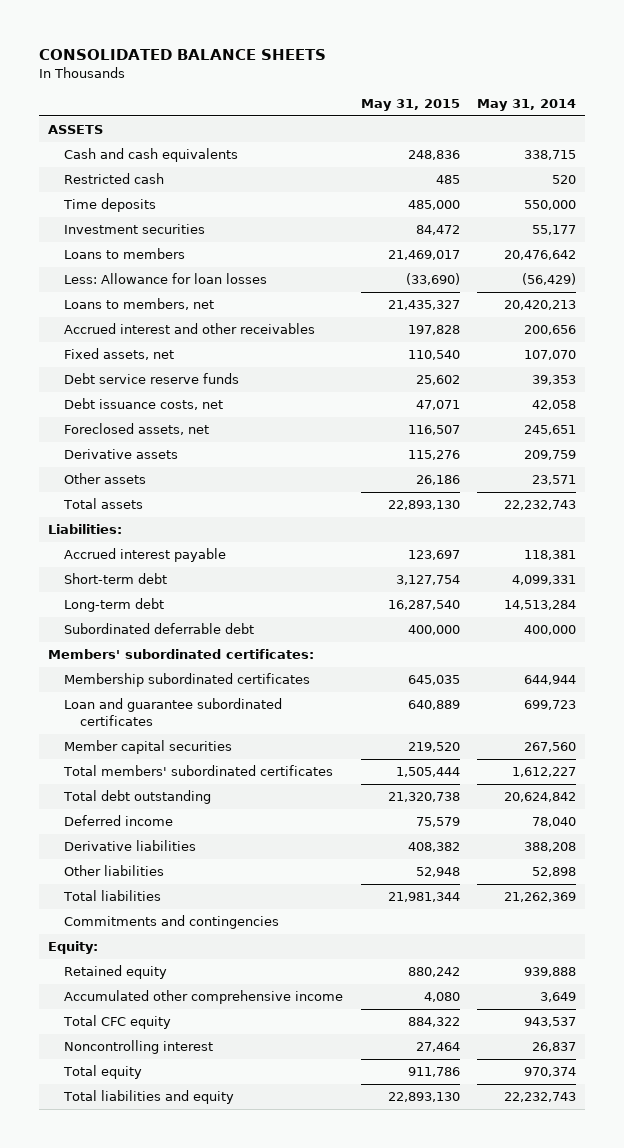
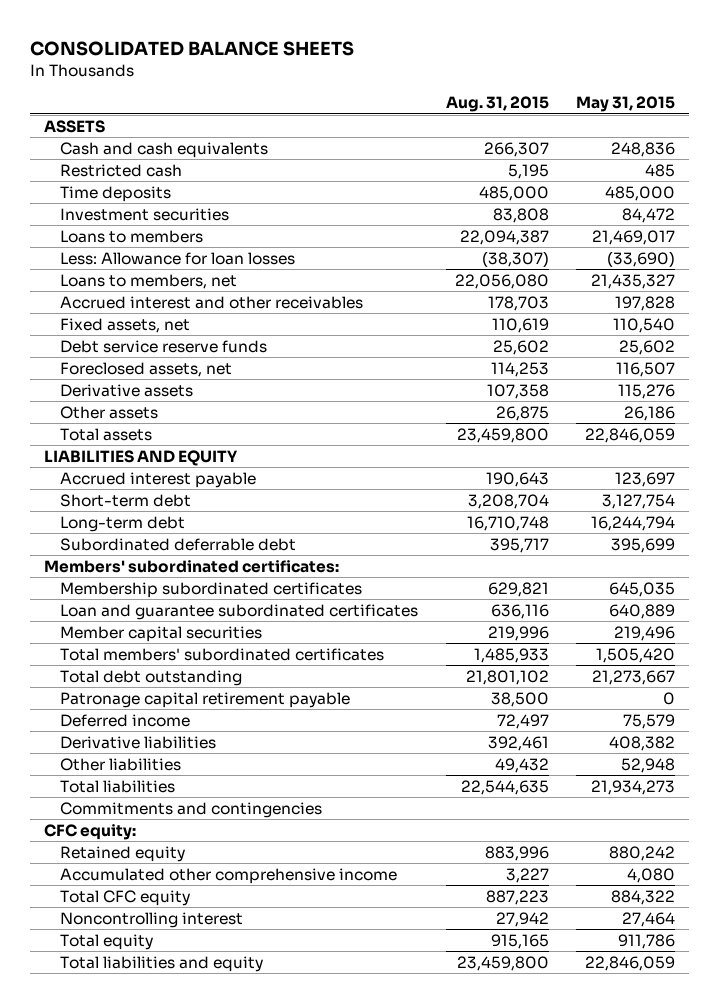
- | May 31, 2015 | May 31, 2014
+ | Aug. 31, 2015 | May 31, 2015
- Debt issuance costs, net | 47,071 | 42,058
- Total assets | 22,893,130 | 22,232,743
- Liabilities:
+ Total assets | 23,459,800 | 22,846,059
+ LIABILITIES AND EQUITY
- Long-term debt | 16,287,540 | 14,513,284
- Subordinated deferrable debt | 400,000 | 400,000
+ Long-term debt | 16,710,748 | 16,244,794
+ Subordinated deferrable debt | 395,717 | 395,699
- Member capital securities | 219,520 | 267,560
- Total members' subordinated certificates | 1,505,444 | 1,612,227
- Total debt outstanding | 21,320,738 | 20,624,842
+ Member capital securities | 219,996 | 219,496
+ Total members' subordinated certificates | 1,485,933 | 1,505,420
+ Total debt outstanding | 21,801,102 | 21,273,667
+ Patronage capital retirement payable | 38,500 | 0
- Total liabilities | 21,981,344 | 21,262,369
+ Total liabilities | 22,544,635 | 21,934,273
- Equity:
+ CFC equity:
- Total liabilities and equity | 22,893,130 | 22,232,743
+ Total liabilities and equity | 23,459,800 | 22,846,059

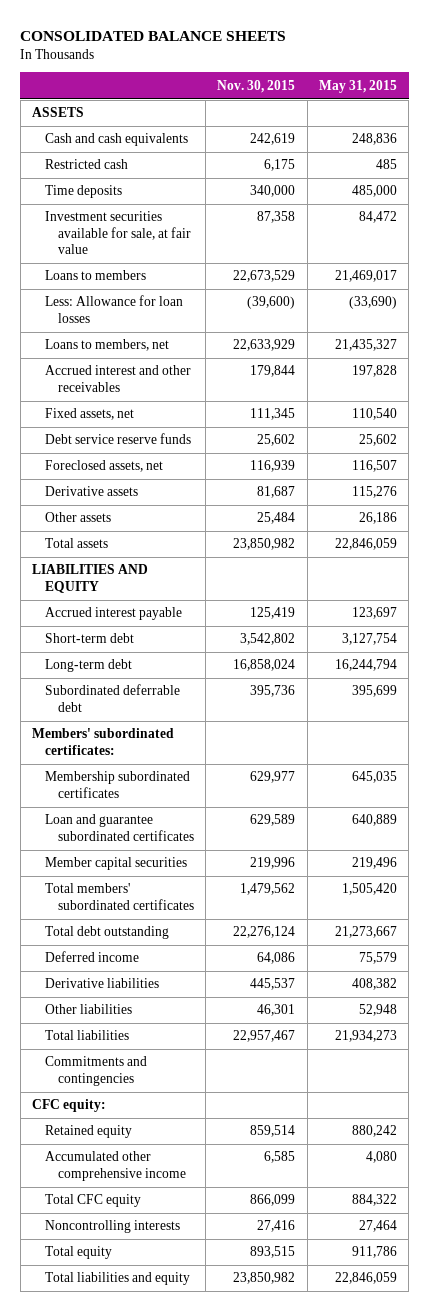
- | Aug. 31, 2015 | May 31, 2015
+ | Nov. 30, 2015 | May 31, 2015
- Investment securities | 83,808 | 84,472
+ Investment securities available for sale, at fair value | 87,358 | 84,472
- Patronage capital retirement payable | 38,500 | 0
- Noncontrolling interest | 27,942 | 27,464
+ Noncontrolling interests | 27,416 | 27,464

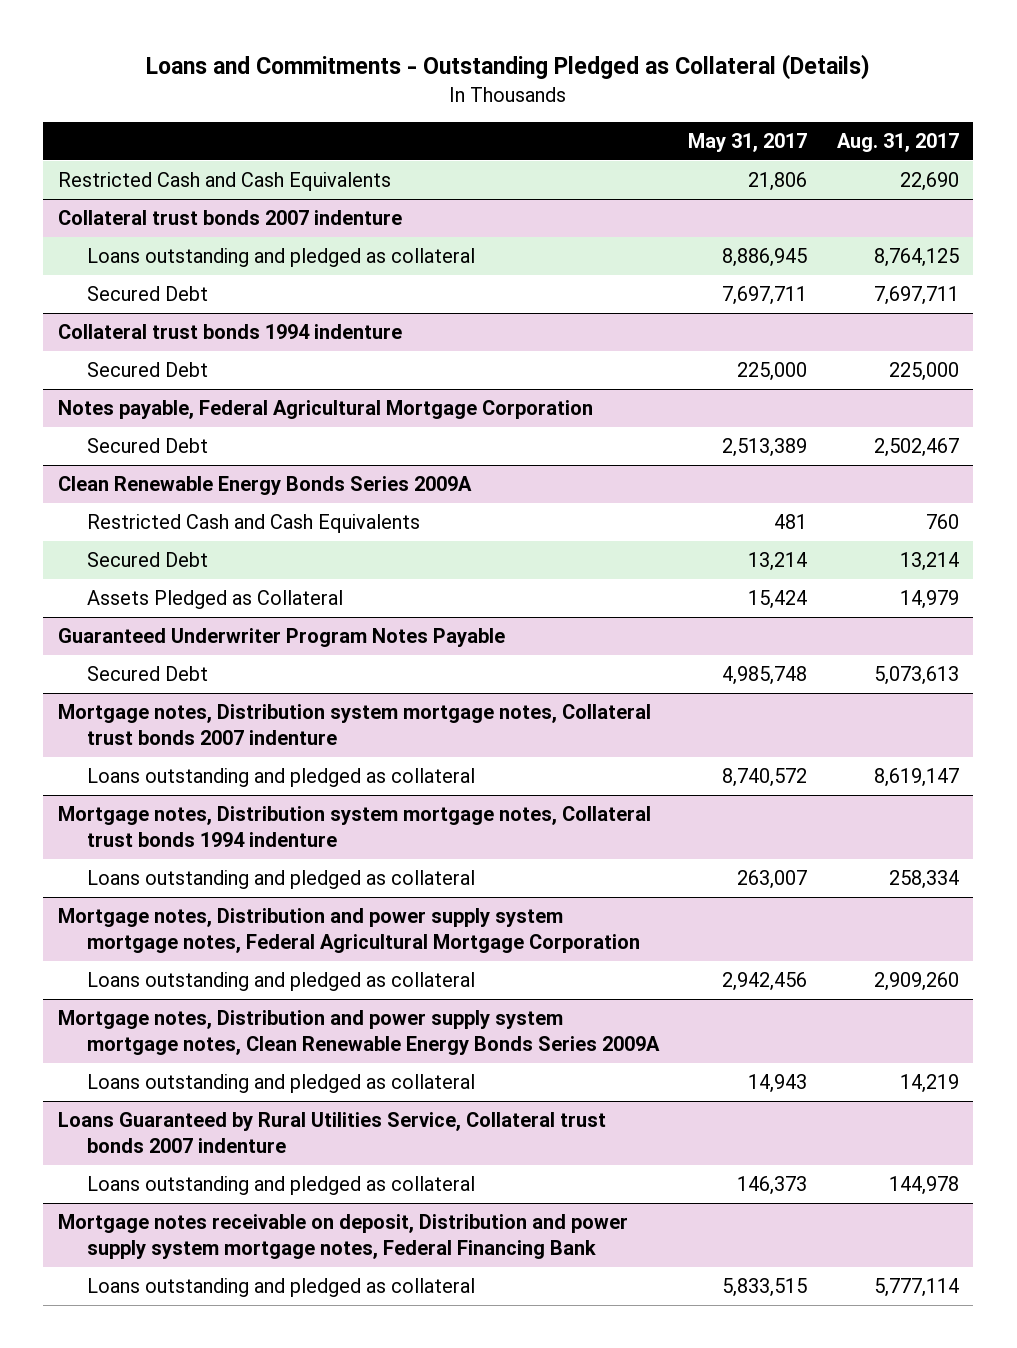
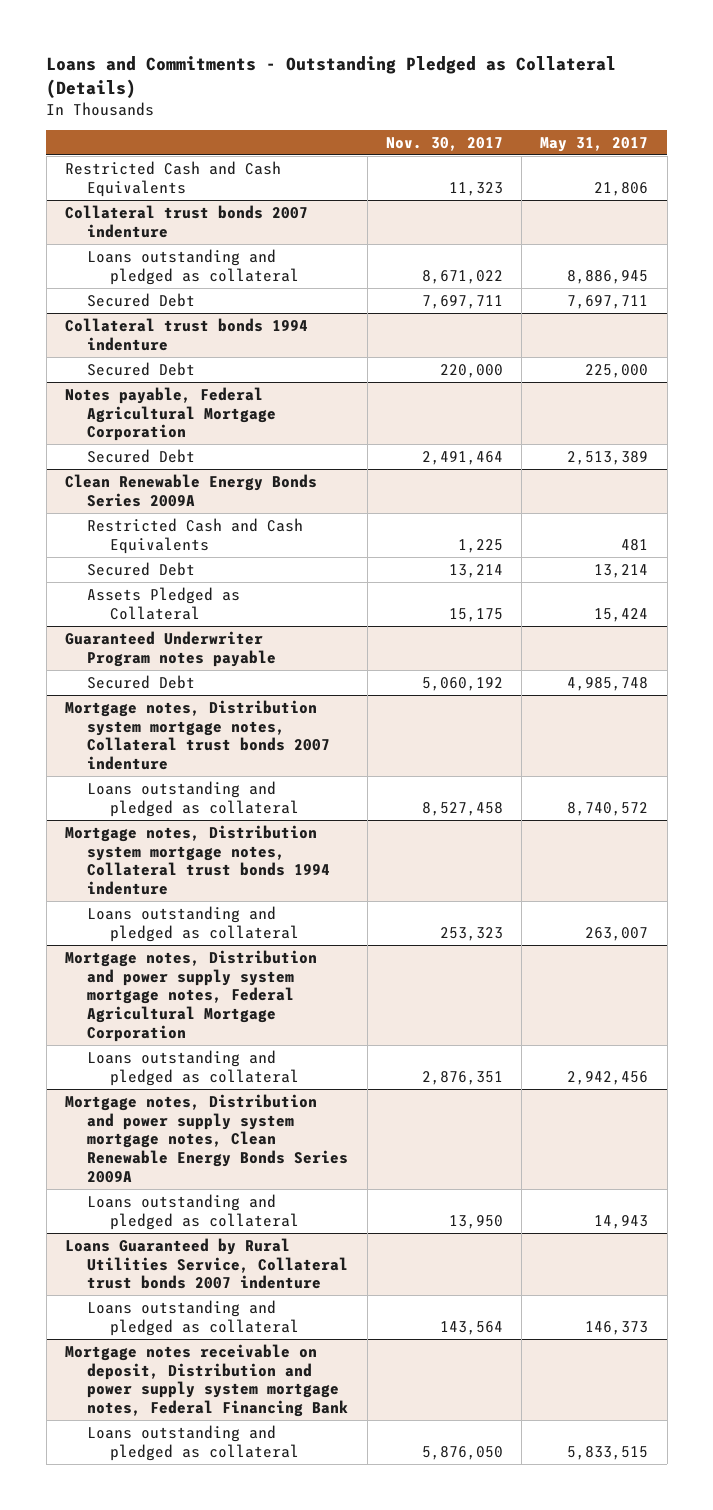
- | May 31, 2017 | Aug. 31, 2017
+ | Nov. 30, 2017 | May 31, 2017
- Guaranteed Underwriter Program Notes Payable
+ Guaranteed Underwriter Program notes payable

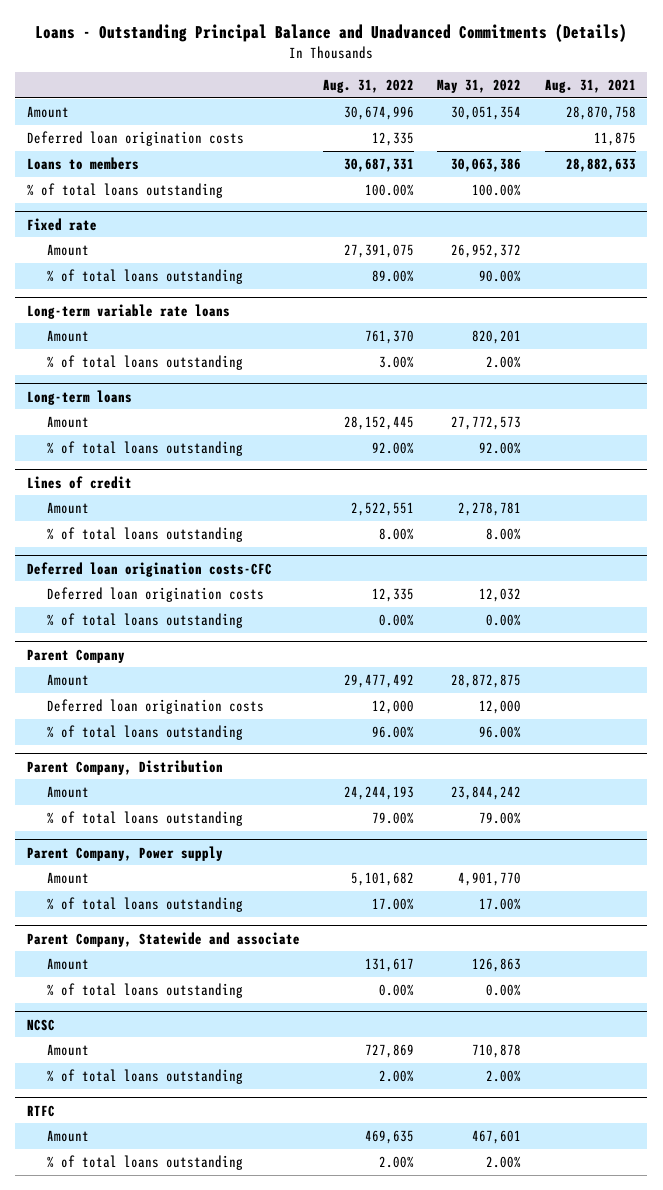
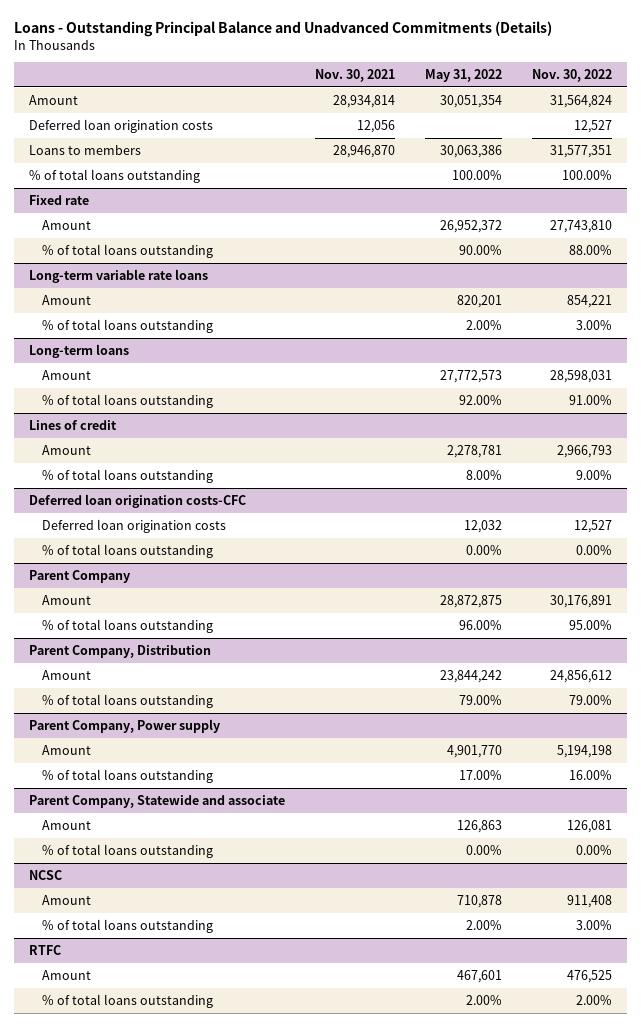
- | Aug. 31, 2022 | May 31, 2022 | Aug. 31, 2021
+ | Nov. 30, 2021 | May 31, 2022 | Nov. 30, 2022
@ Parent Company
- Deferred loan origination costs | 12,000 | 12,000 |

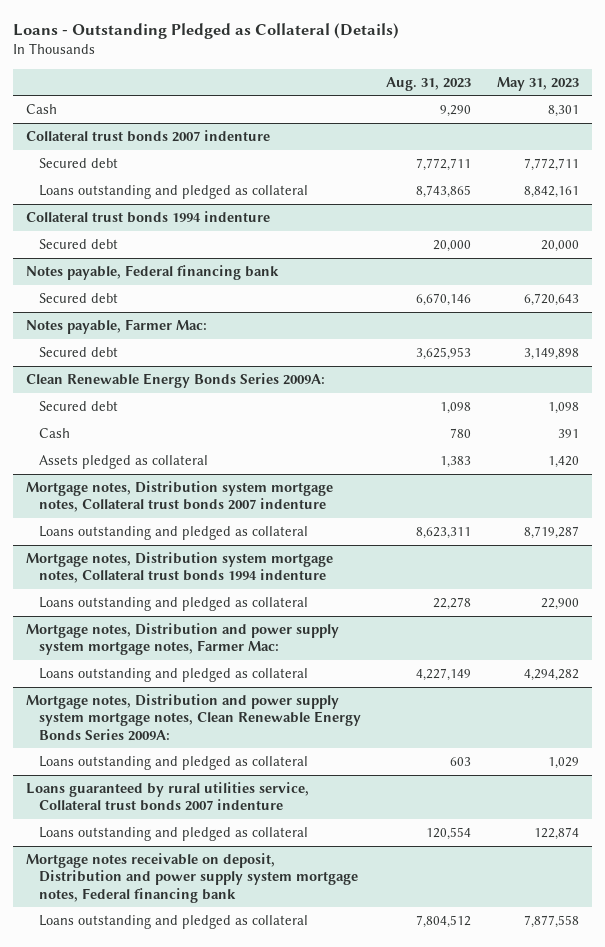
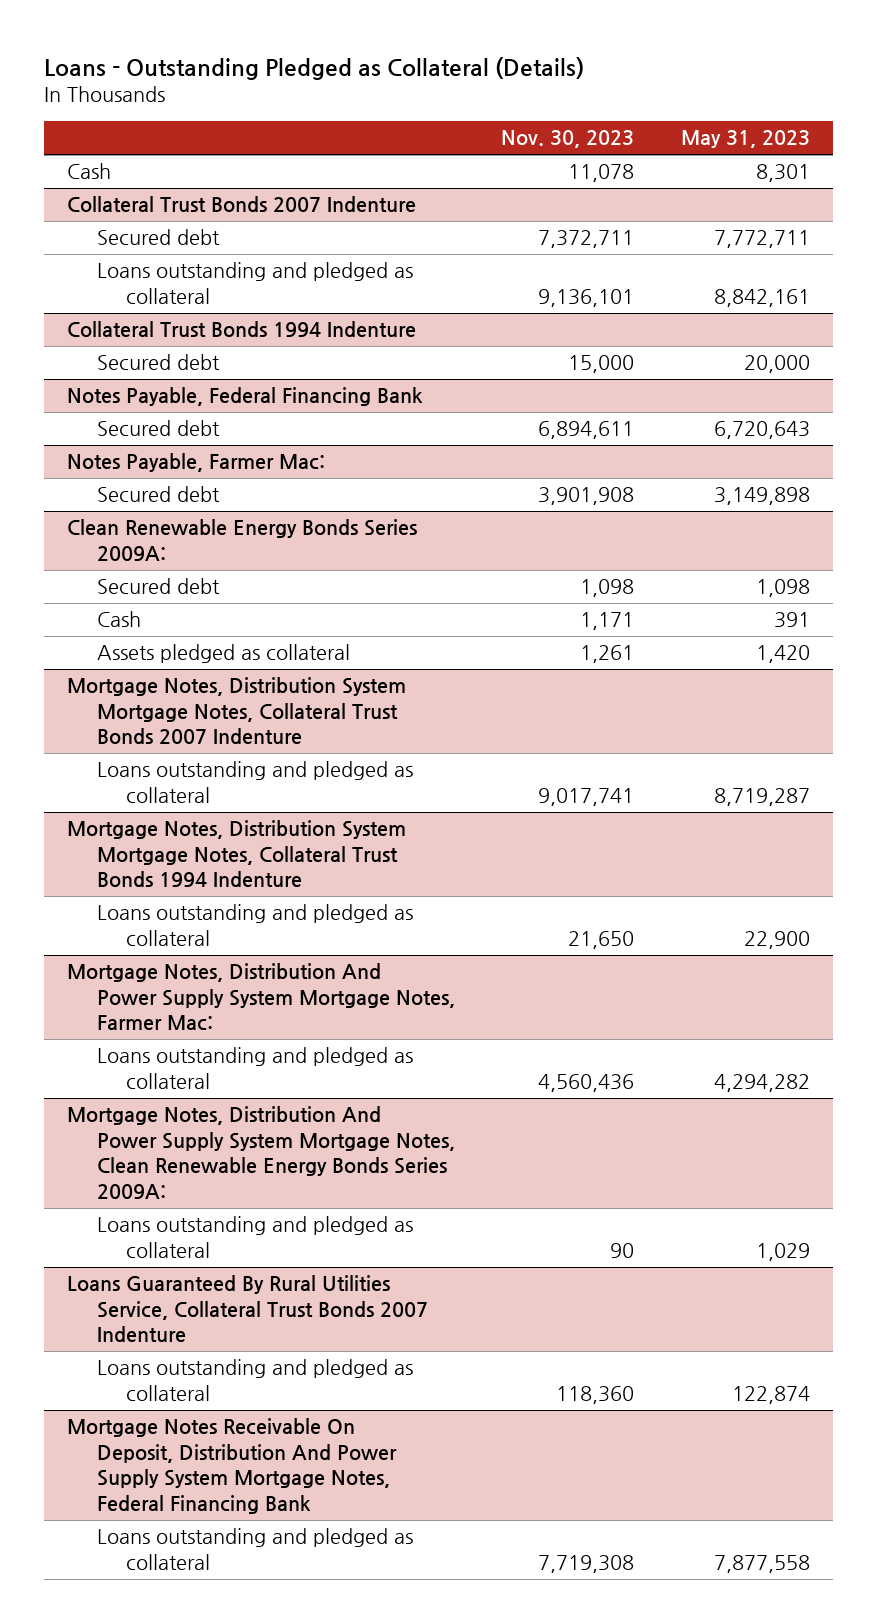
- | Aug. 31, 2023 | May 31, 2023
+ | Nov. 30, 2023 | May 31, 2023
- Collateral trust bonds 2007 indenture
+ Collateral Trust Bonds 2007 Indenture
- Collateral trust bonds 1994 indenture
+ Collateral Trust Bonds 1994 Indenture
- Notes payable, Federal financing bank
+ Notes Payable, Federal Financing Bank
- Notes payable, Farmer Mac:
+ Notes Payable, Farmer Mac:
- Mortgage notes, Distribution system mortgage notes, Collateral trust bonds 2007 indenture
+ Mortgage Notes, Distribution System Mortgage Notes, Collateral Trust Bonds 2007 Indenture
- Mortgage notes, Distribution system mortgage notes, Collateral trust bonds 1994 indenture
+ Mortgage Notes, Distribution System Mortgage Notes, Collateral Trust Bonds 1994 Indenture
- Mortgage notes, Distribution and power supply system mortgage notes, Farmer Mac:
+ Mortgage Notes, Distribution And Power Supply System Mortgage Notes, Farmer Mac:
- Mortgage notes, Distribution and power supply system mortgage notes, Clean Renewable Energy Bonds Series 2009A:
+ Mortgage Notes, Distribution And Power Supply System Mortgage Notes, Clean Renewable Energy Bonds Series 2009A:
- Loans guaranteed by rural utilities service, Collateral trust bonds 2007 indenture
+ Loans Guaranteed By Rural Utilities Service, Collateral Trust Bonds 2007 Indenture
- Mortgage notes receivable on deposit, Distribution and power supply system mortgage notes, Federal financing bank
+ Mortgage Notes Receivable On Deposit, Distribution And Power Supply System Mortgage Notes, Federal Financing Bank

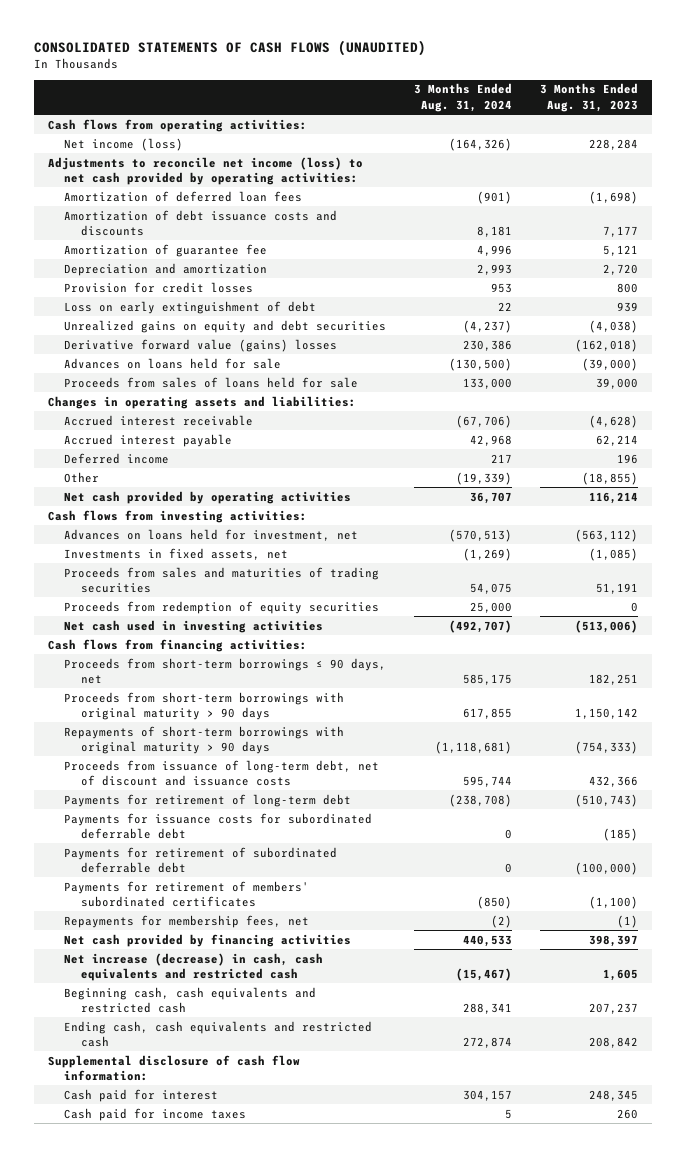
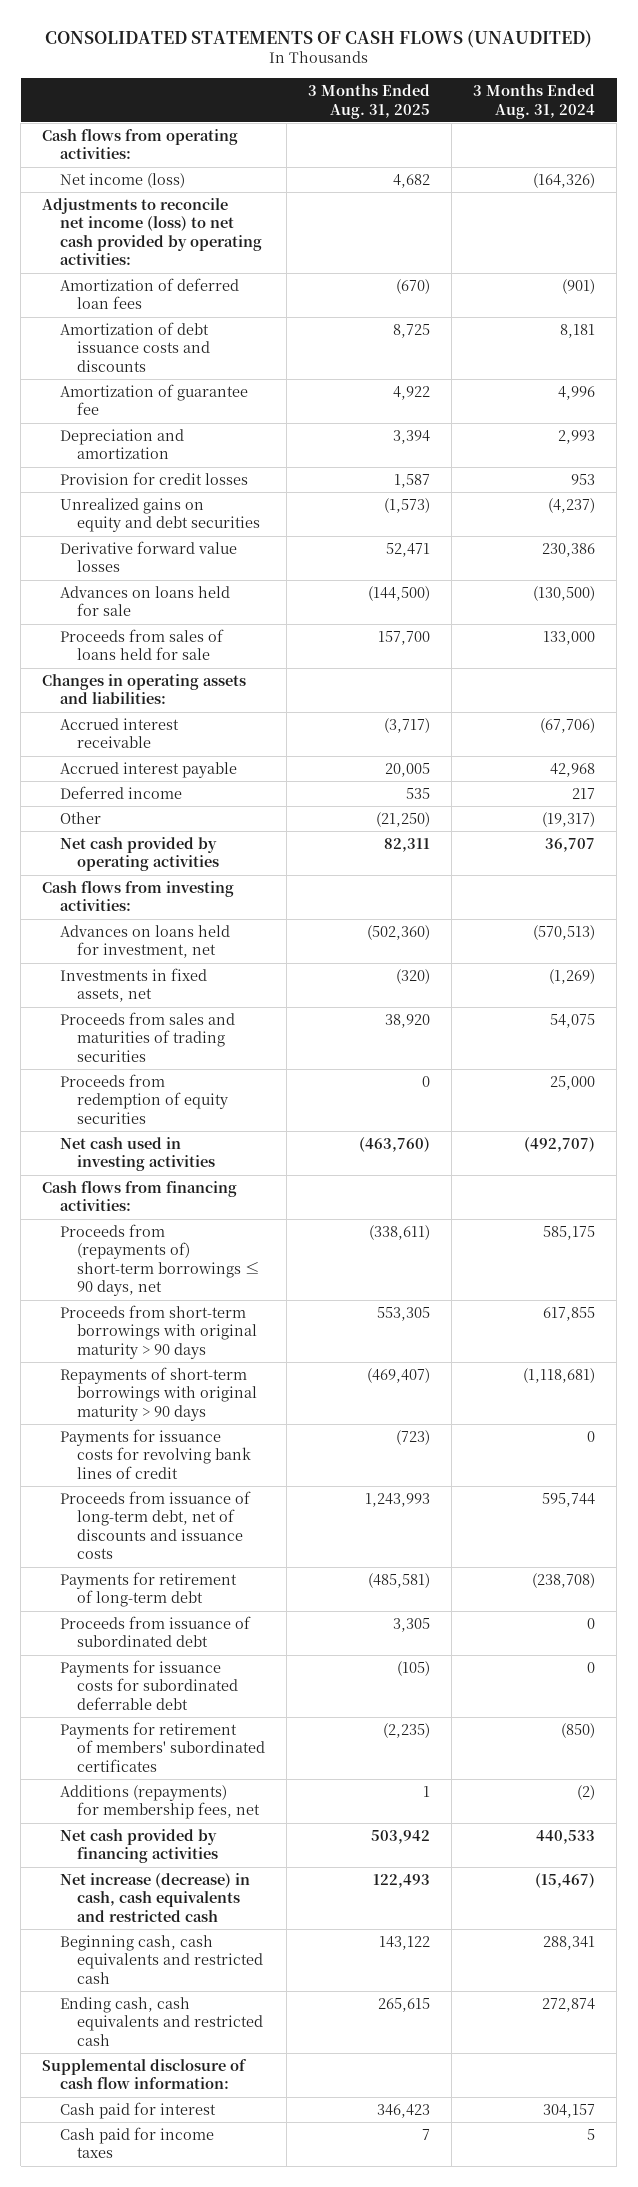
- | 3 Months Ended Aug. 31, 2024 | 3 Months Ended Aug. 31, 2023
+ | 3 Months Ended Aug. 31, 2025 | 3 Months Ended Aug. 31, 2024
- Loss on early extinguishment of debt | 22 | 939
- Derivative forward value (gains) losses | 230,386 | (162,018)
+ Derivative forward value losses | 52,471 | 230,386
- Other | (19,339) | (18,855)
+ Other | (21,250) | (19,317)
- Proceeds from short-term borrowings ≤ 90 days, net | 585,175 | 182,251
+ Proceeds from (repayments of) short-term borrowings ≤ 90 days, net | (338,611) | 585,175
- Proceeds from issuance of long-term debt, net of discount and issuance costs | 595,744 | 432,366
+ Payments for issuance costs for revolving bank lines of credit | (723) | 0
+ Proceeds from issuance of long-term debt, net of discounts and issuance costs | 1,243,993 | 595,744
+ Proceeds from issuance of subordinated debt | 3,305 | 0
- Payments for retirement of subordinated deferrable debt | 0 | (100,000)
- Repayments for membership fees, net | (2) | (1)
+ Additions (repayments) for membership fees, net | 1 | (2)

